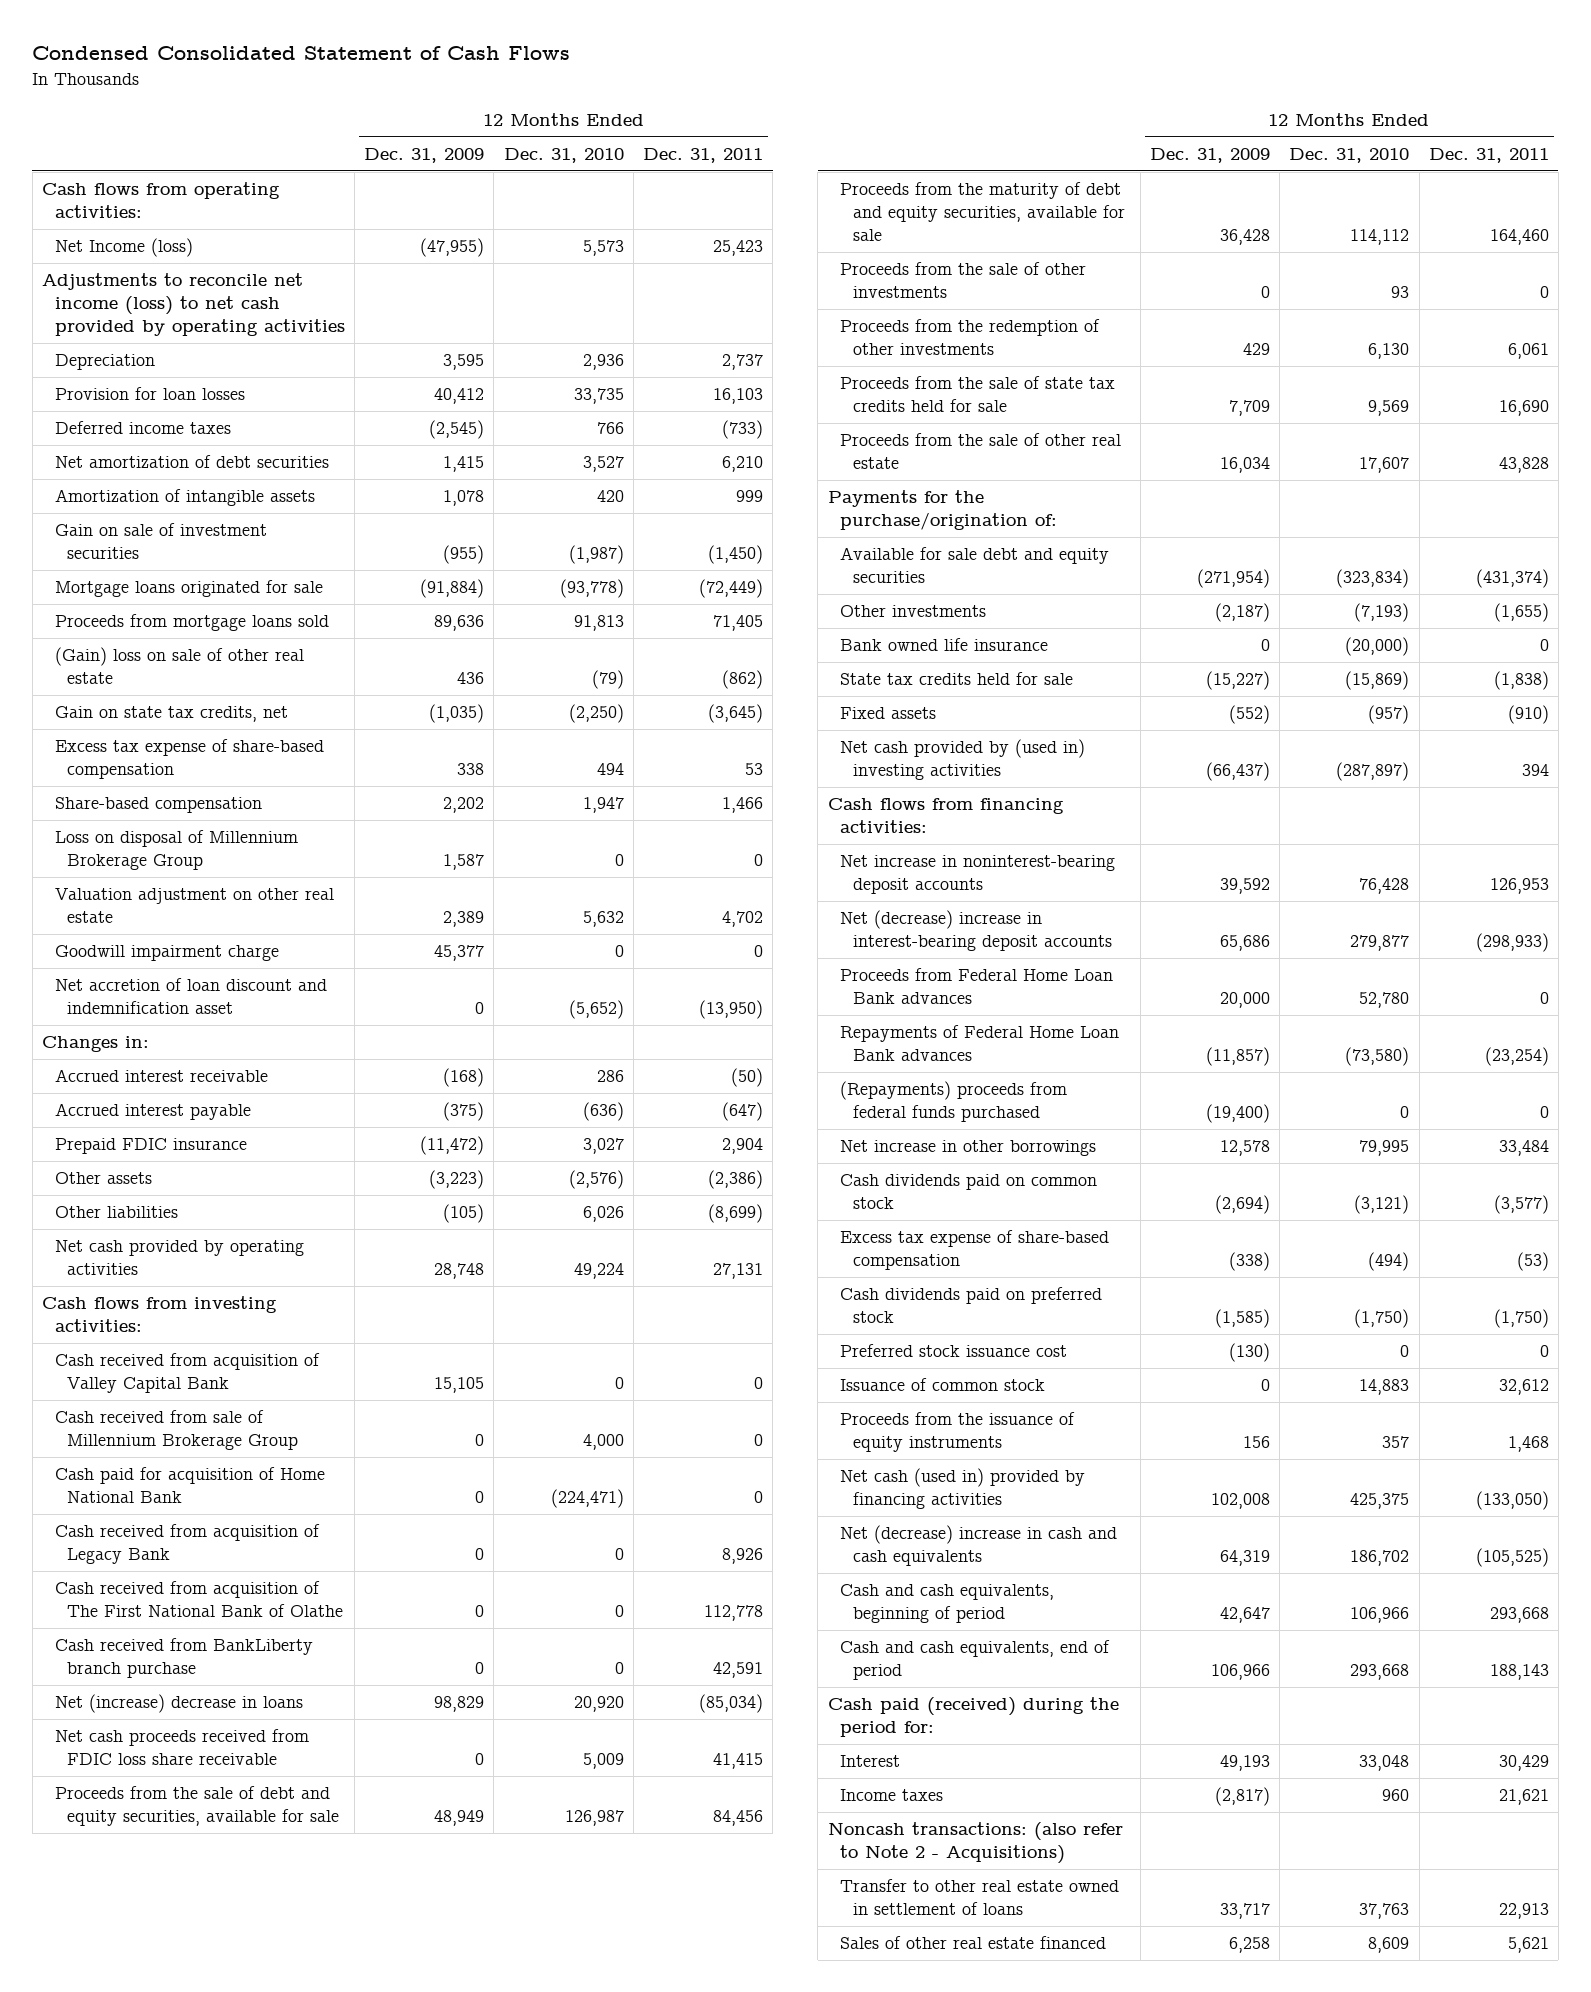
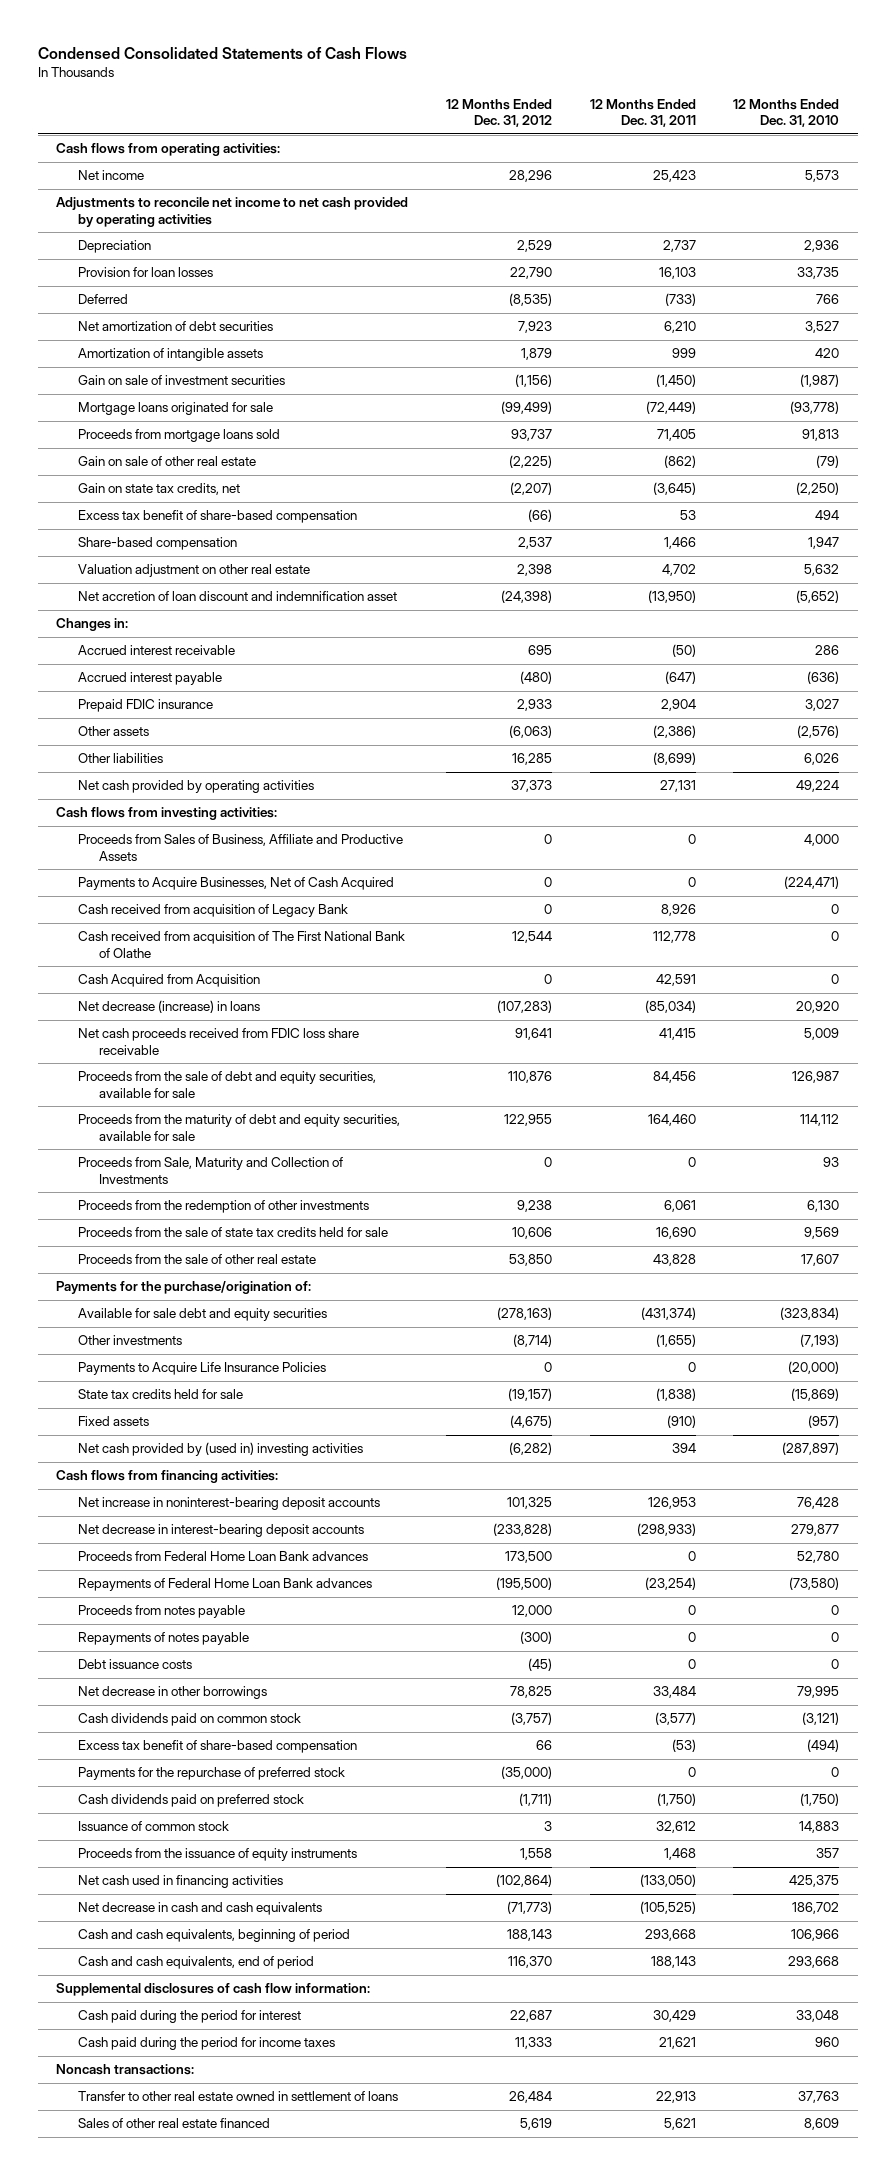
- Condensed Consolidated Statement of Cash Flows
+ Condensed Consolidated Statements of Cash Flows
- | 12 Months Ended Dec. 31, 2009 | 12 Months Ended Dec. 31, 2010 | 12 Months Ended Dec. 31, 2011
+ | 12 Months Ended Dec. 31, 2012 | 12 Months Ended Dec. 31, 2011 | 12 Months Ended Dec. 31, 2010
- Net Income (loss) | (47,955) | 5,573 | 25,423
- Adjustments to reconcile net income (loss) to net cash provided by operating activities
+ Net income | 28,296 | 25,423 | 5,573
+ Adjustments to reconcile net income to net cash provided by operating activities
- Deferred income taxes | (2,545) | 766 | (733)
+ Deferred | (8,535) | (733) | 766
- (Gain) loss on sale of other real estate | 436 | (79) | (862)
+ Gain on sale of other real estate | (2,225) | (862) | (79)
- Excess tax expense of share-based compensation | 338 | 494 | 53
+ Excess tax benefit of share-based compensation | (66) | 53 | 494
- Loss on disposal of Millennium Brokerage Group | 1,587 | 0 | 0
- Goodwill impairment charge | 45,377 | 0 | 0
- Cash received from acquisition of Valley Capital Bank | 15,105 | 0 | 0
- Cash received from sale of Millennium Brokerage Group | 0 | 4,000 | 0
- Cash paid for acquisition of Home National Bank | 0 | (224,471) | 0
+ Proceeds from Sales of Business, Affiliate and Productive Assets | 0 | 0 | 4,000
+ Payments to Acquire Businesses, Net of Cash Acquired | 0 | 0 | (224,471)
- Cash received from BankLiberty branch purchase | 0 | 0 | 42,591
- Net (increase) decrease in loans | 98,829 | 20,920 | (85,034)
+ Cash Acquired from Acquisition | 0 | 42,591 | 0
+ Net decrease (increase) in loans | (107,283) | (85,034) | 20,920
- Proceeds from the sale of other investments | 0 | 93 | 0
+ Proceeds from Sale, Maturity and Collection of Investments | 0 | 0 | 93
- Bank owned life insurance | 0 | (20,000) | 0
+ Payments to Acquire Life Insurance Policies | 0 | 0 | (20,000)
- Net (decrease) increase in interest-bearing deposit accounts | 65,686 | 279,877 | (298,933)
+ Net decrease in interest-bearing deposit accounts | (233,828) | (298,933) | 279,877
- (Repayments) proceeds from federal funds purchased | (19,400) | 0 | 0
- Net increase in other borrowings | 12,578 | 79,995 | 33,484
+ Proceeds from notes payable | 12,000 | 0 | 0
+ Repayments of notes payable | (300) | 0 | 0
+ Debt issuance costs | (45) | 0 | 0
+ Net decrease in other borrowings | 78,825 | 33,484 | 79,995
- Excess tax expense of share-based compensation | (338) | (494) | (53)
+ Excess tax benefit of share-based compensation | 66 | (53) | (494)
+ Payments for the repurchase of preferred stock | (35,000) | 0 | 0
- Preferred stock issuance cost | (130) | 0 | 0
- Net cash (used in) provided by financing activities | 102,008 | 425,375 | (133,050)
- Net (decrease) increase in cash and cash equivalents | 64,319 | 186,702 | (105,525)
+ Net cash used in financing activities | (102,864) | (133,050) | 425,375
+ Net decrease in cash and cash equivalents | (71,773) | (105,525) | 186,702
- Cash paid (received) during the period for:
- Interest | 49,193 | 33,048 | 30,429
- Income taxes | (2,817) | 960 | 21,621
- Noncash transactions: (also refer to Note 2 - Acquisitions)
+ Supplemental disclosures of cash flow information:
+ Cash paid during the period for interest | 22,687 | 30,429 | 33,048
+ Cash paid during the period for income taxes | 11,333 | 21,621 | 960
+ Noncash transactions:

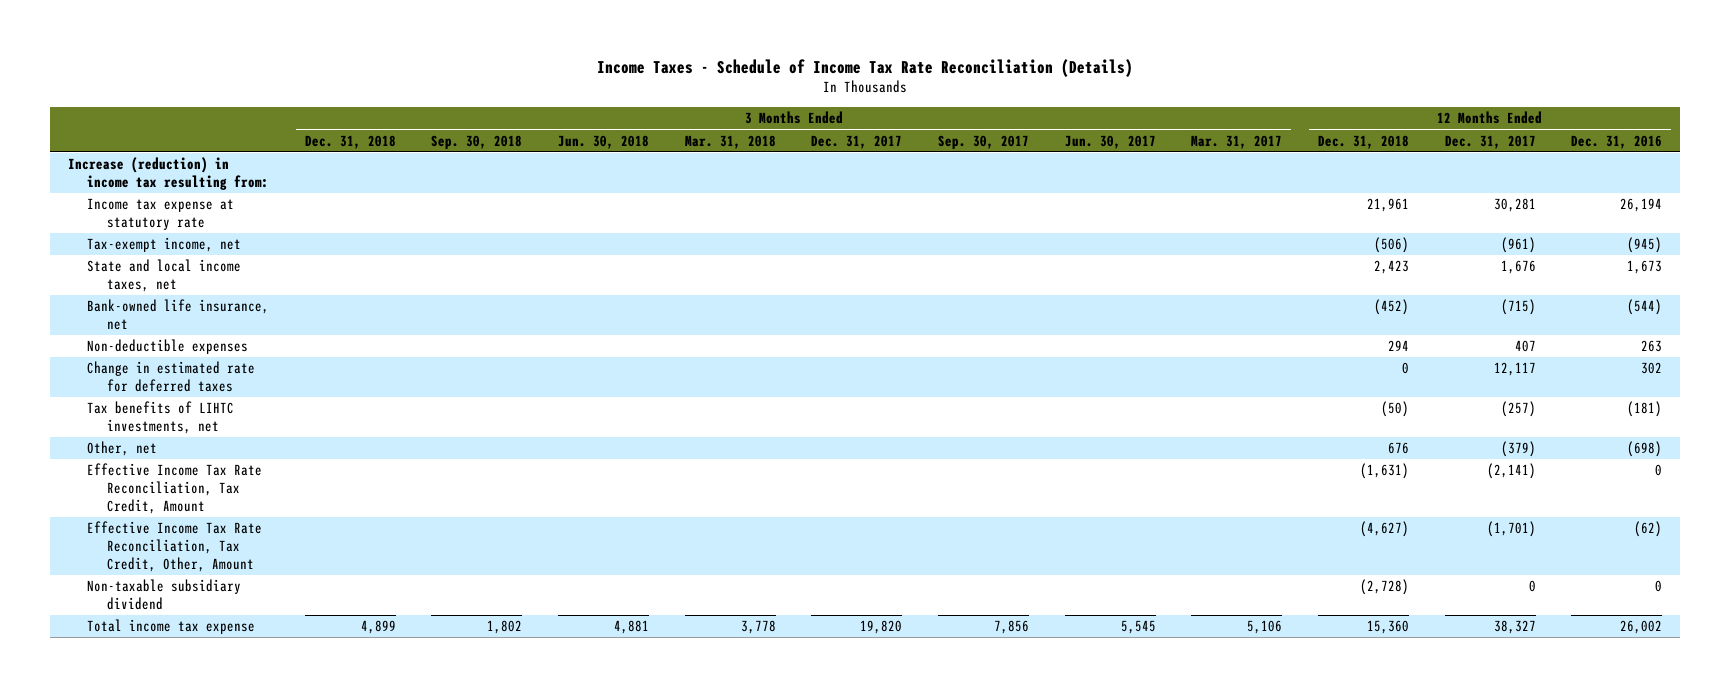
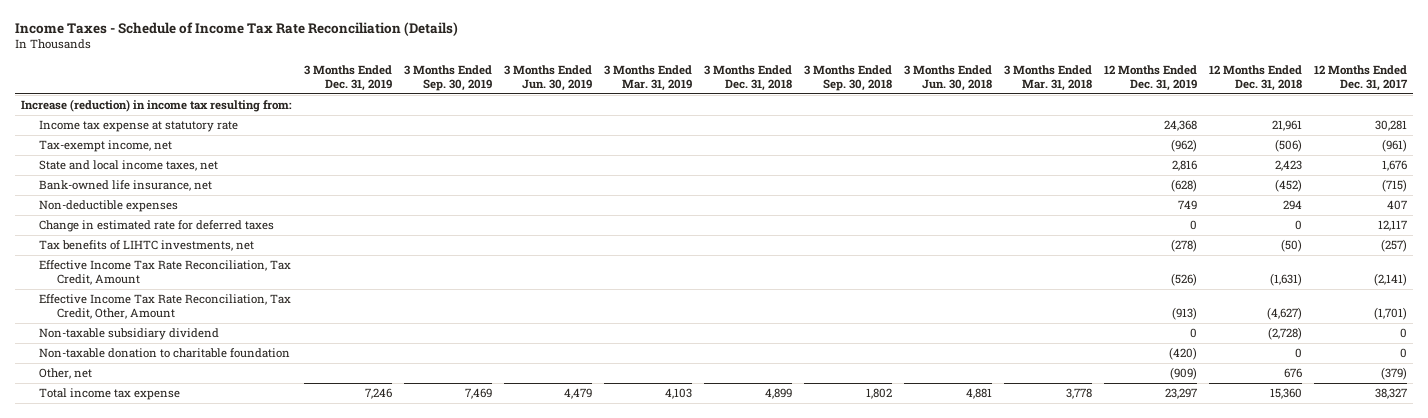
- | 3 Months Ended Dec. 31, 2018 | 3 Months Ended Sep. 30, 2018 | 3 Months Ended Jun. 30, 2018 | 3 Months Ended Mar. 31, 2018 | 3 Months Ended Dec. 31, 2017 | 3 Months Ended Sep. 30, 2017 | 3 Months Ended Jun. 30, 2017 | 3 Months Ended Mar. 31, 2017 | 12 Months Ended Dec. 31, 2018 | 12 Months Ended Dec. 31, 2017 | 12 Months Ended Dec. 31, 2016
+ | 3 Months Ended Dec. 31, 2019 | 3 Months Ended Sep. 30, 2019 | 3 Months Ended Jun. 30, 2019 | 3 Months Ended Mar. 31, 2019 | 3 Months Ended Dec. 31, 2018 | 3 Months Ended Sep. 30, 2018 | 3 Months Ended Jun. 30, 2018 | 3 Months Ended Mar. 31, 2018 | 12 Months Ended Dec. 31, 2019 | 12 Months Ended Dec. 31, 2018 | 12 Months Ended Dec. 31, 2017
+ Non-taxable donation to charitable foundation | | | | | | | | | (420) | 0 | 0
moved down: Other, net | | | | | | | | | (909) | 676 | (379)

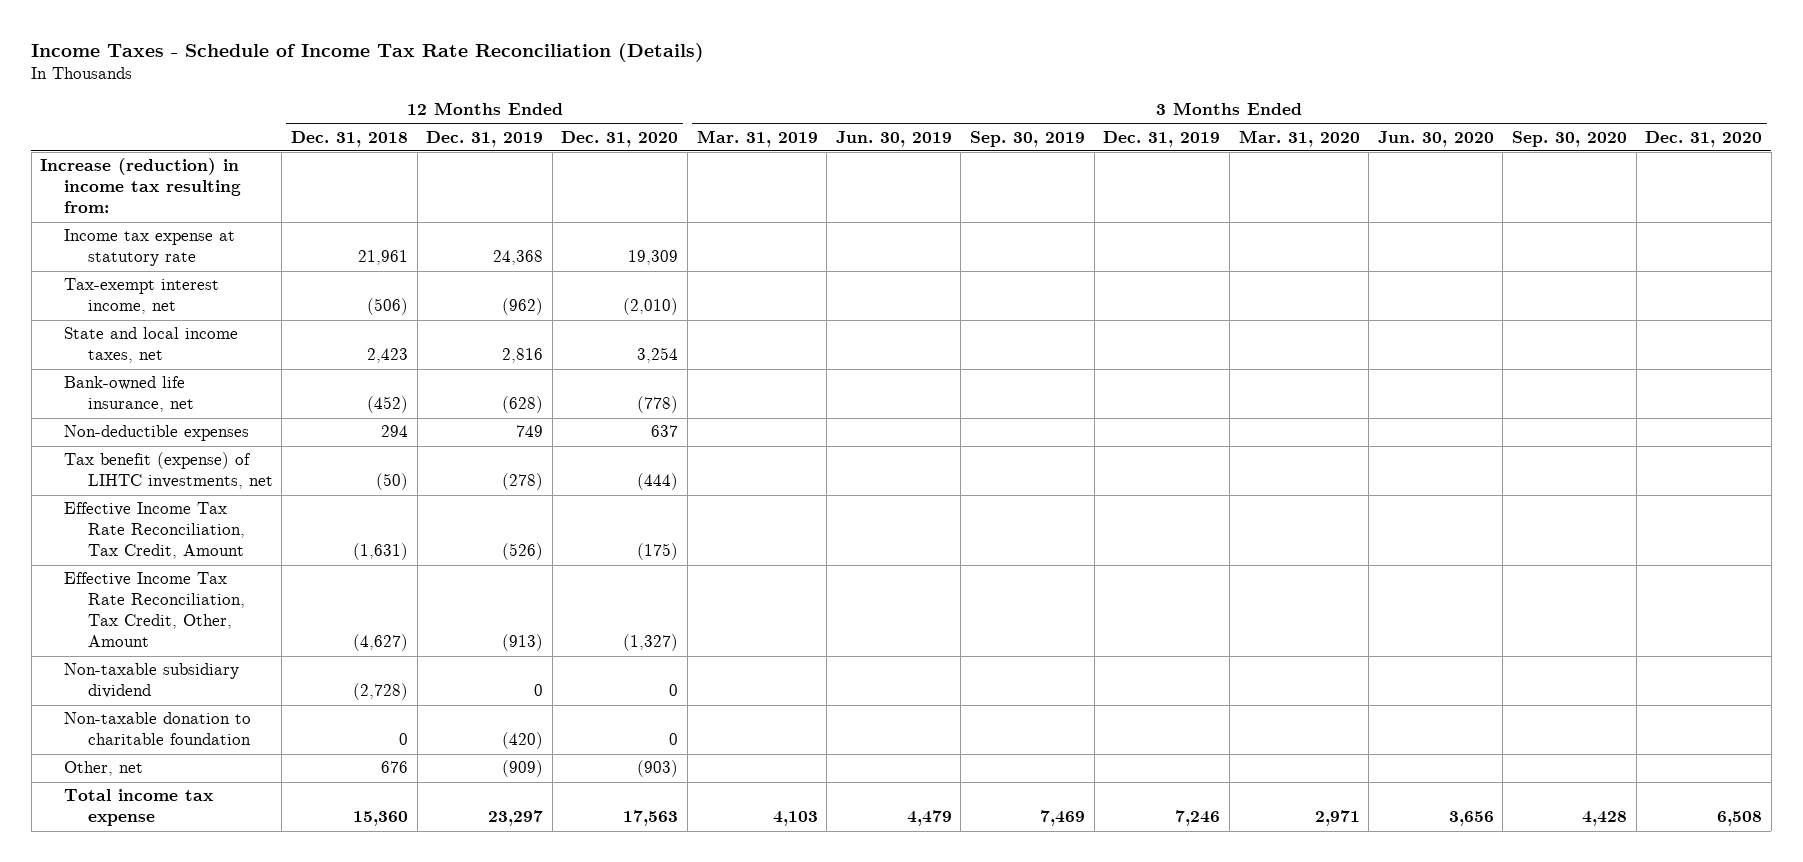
- | 3 Months Ended Dec. 31, 2019 | 3 Months Ended Sep. 30, 2019 | 3 Months Ended Jun. 30, 2019 | 3 Months Ended Mar. 31, 2019 | 3 Months Ended Dec. 31, 2018 | 3 Months Ended Sep. 30, 2018 | 3 Months Ended Jun. 30, 2018 | 3 Months Ended Mar. 31, 2018 | 12 Months Ended Dec. 31, 2019 | 12 Months Ended Dec. 31, 2018 | 12 Months Ended Dec. 31, 2017
+ | 12 Months Ended Dec. 31, 2018 | 12 Months Ended Dec. 31, 2019 | 12 Months Ended Dec. 31, 2020 | 3 Months Ended Mar. 31, 2019 | 3 Months Ended Jun. 30, 2019 | 3 Months Ended Sep. 30, 2019 | 3 Months Ended Dec. 31, 2019 | 3 Months Ended Mar. 31, 2020 | 3 Months Ended Jun. 30, 2020 | 3 Months Ended Sep. 30, 2020 | 3 Months Ended Dec. 31, 2020
- Tax-exempt income, net | | | | | | | | | (962) | (506) | (961)
+ Tax-exempt interest income, net | (506) | (962) | (2,010) | | | | | | | |
- Change in estimated rate for deferred taxes | | | | | | | | | 0 | 0 | 12,117
- Tax benefits of LIHTC investments, net | | | | | | | | | (278) | (50) | (257)
+ Tax benefit (expense) of LIHTC investments, net | (50) | (278) | (444) | | | | | | | |

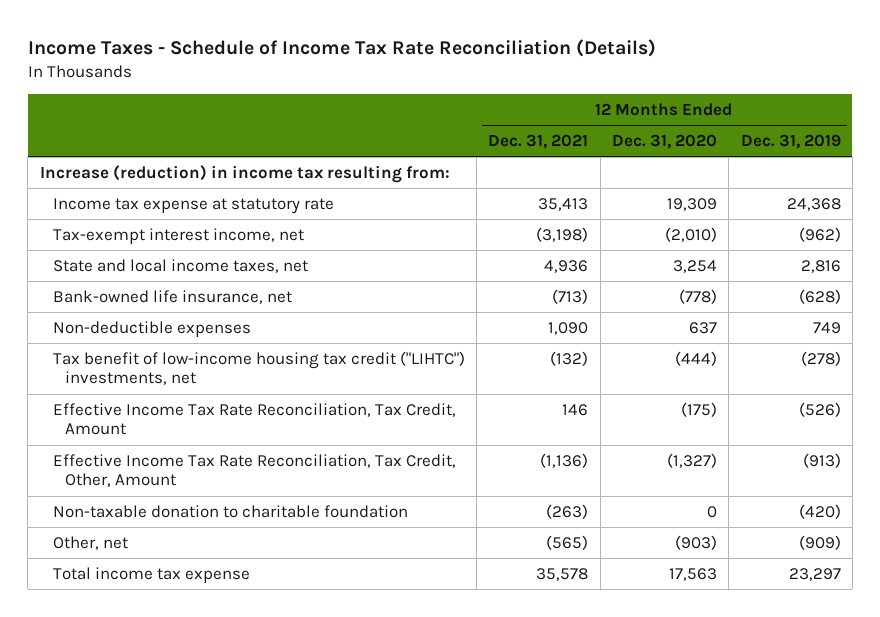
- | 12 Months Ended Dec. 31, 2018 | 12 Months Ended Dec. 31, 2019 | 12 Months Ended Dec. 31, 2020 | 3 Months Ended Mar. 31, 2019 | 3 Months Ended Jun. 30, 2019 | 3 Months Ended Sep. 30, 2019 | 3 Months Ended Dec. 31, 2019 | 3 Months Ended Mar. 31, 2020 | 3 Months Ended Jun. 30, 2020 | 3 Months Ended Sep. 30, 2020 | 3 Months Ended Dec. 31, 2020
+ | 12 Months Ended Dec. 31, 2021 | 12 Months Ended Dec. 31, 2020 | 12 Months Ended Dec. 31, 2019
- Tax benefit (expense) of LIHTC investments, net | (50) | (278) | (444) | | | | | | | |
+ Tax benefit of low-income housing tax credit ("LIHTC") investments, net | (132) | (444) | (278)
- Non-taxable subsidiary dividend | (2,728) | 0 | 0 | | | | | | | |

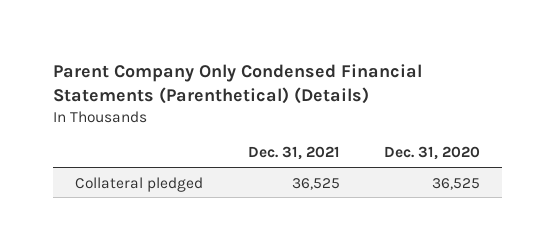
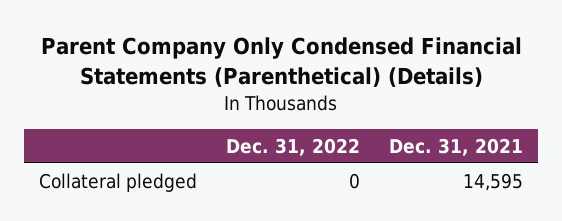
- | Dec. 31, 2021 | Dec. 31, 2020
+ | Dec. 31, 2022 | Dec. 31, 2021
- Collateral pledged | 36,525 | 36,525
+ Collateral pledged | 0 | 14,595

